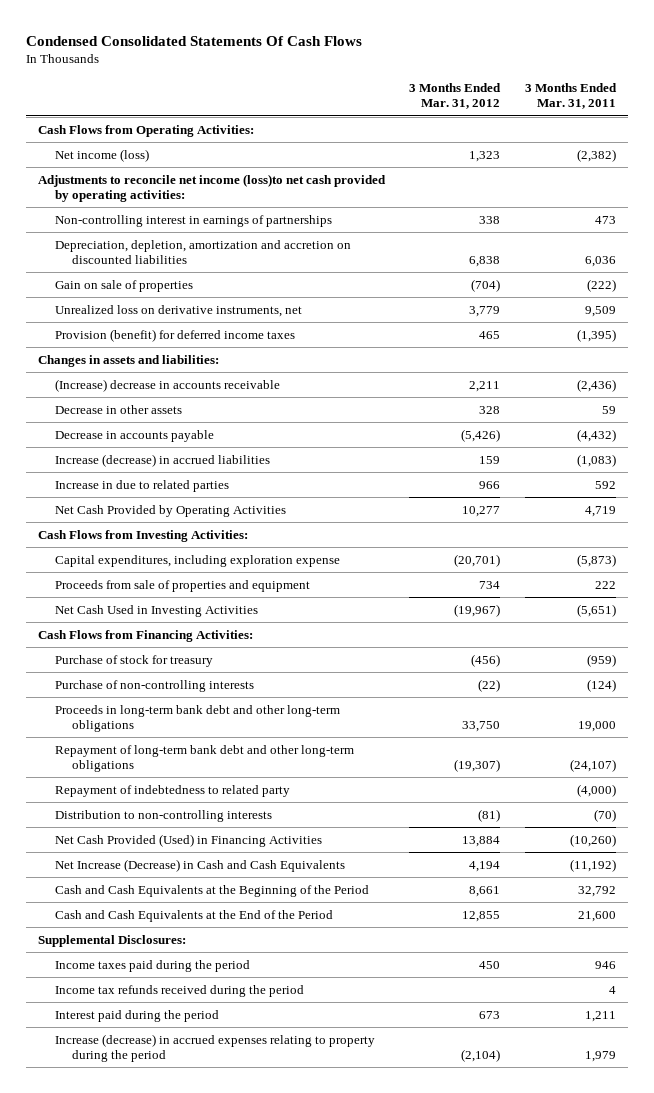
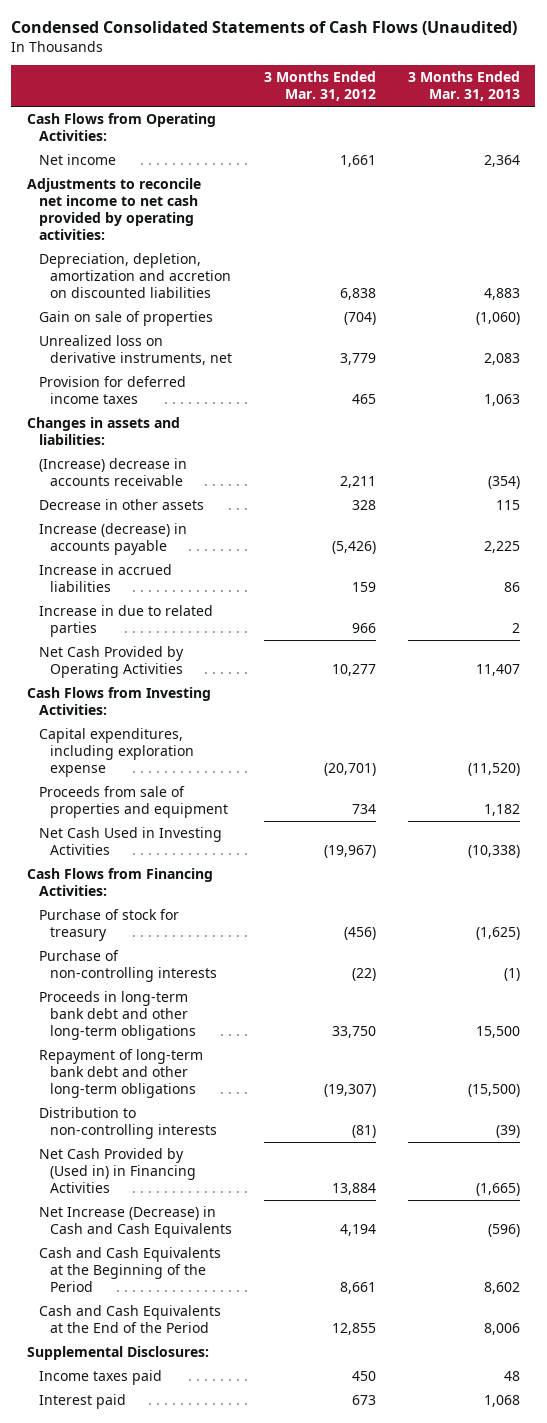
- Condensed Consolidated Statements Of Cash Flows
+ Condensed Consolidated Statements of Cash Flows (Unaudited)
- | 3 Months Ended Mar. 31, 2012 | 3 Months Ended Mar. 31, 2011
+ | 3 Months Ended Mar. 31, 2012 | 3 Months Ended Mar. 31, 2013
- Net income (loss) | 1,323 | (2,382)
- Adjustments to reconcile net income (loss)to net cash provided by operating activities:
- Non-controlling interest in earnings of partnerships | 338 | 473
+ Net income | 1,661 | 2,364
+ Adjustments to reconcile net income to net cash provided by operating activities:
- Provision (benefit) for deferred income taxes | 465 | (1,395)
+ Provision for deferred income taxes | 465 | 1,063
- Decrease in accounts payable | (5,426) | (4,432)
- Increase (decrease) in accrued liabilities | 159 | (1,083)
+ Increase (decrease) in accounts payable | (5,426) | 2,225
+ Increase in accrued liabilities | 159 | 86
- Repayment of indebtedness to related party | | (4,000)
- Net Cash Provided (Used) in Financing Activities | 13,884 | (10,260)
+ Net Cash Provided by (Used in) in Financing Activities | 13,884 | (1,665)
- Income taxes paid during the period | 450 | 946
- Income tax refunds received during the period | | 4
- Interest paid during the period | 673 | 1,211
- Increase (decrease) in accrued expenses relating to property during the period | (2,104) | 1,979
+ Income taxes paid | 450 | 48
+ Interest paid | 673 | 1,068

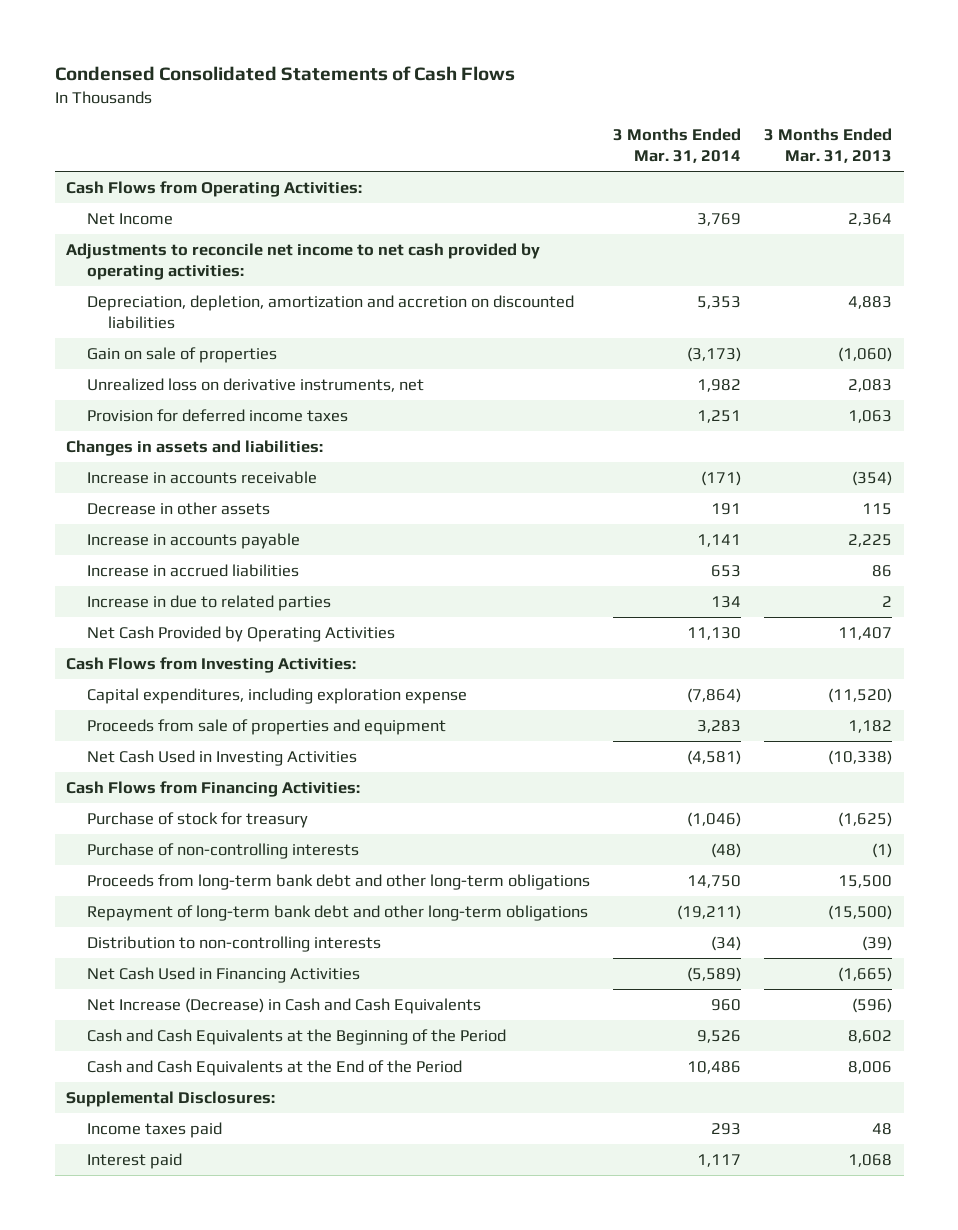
- Condensed Consolidated Statements of Cash Flows (Unaudited)
+ Condensed Consolidated Statements of Cash Flows
- | 3 Months Ended Mar. 31, 2012 | 3 Months Ended Mar. 31, 2013
+ | 3 Months Ended Mar. 31, 2014 | 3 Months Ended Mar. 31, 2013
- Net income | 1,661 | 2,364
+ Net Income | 3,769 | 2,364
- (Increase) decrease in accounts receivable | 2,211 | (354)
+ Increase in accounts receivable | (171) | (354)
- Increase (decrease) in accounts payable | (5,426) | 2,225
+ Increase in accounts payable | 1,141 | 2,225
- Proceeds in long-term bank debt and other long-term obligations | 33,750 | 15,500
+ Proceeds from long-term bank debt and other long-term obligations | 14,750 | 15,500
- Net Cash Provided by (Used in) in Financing Activities | 13,884 | (1,665)
+ Net Cash Used in Financing Activities | (5,589) | (1,665)

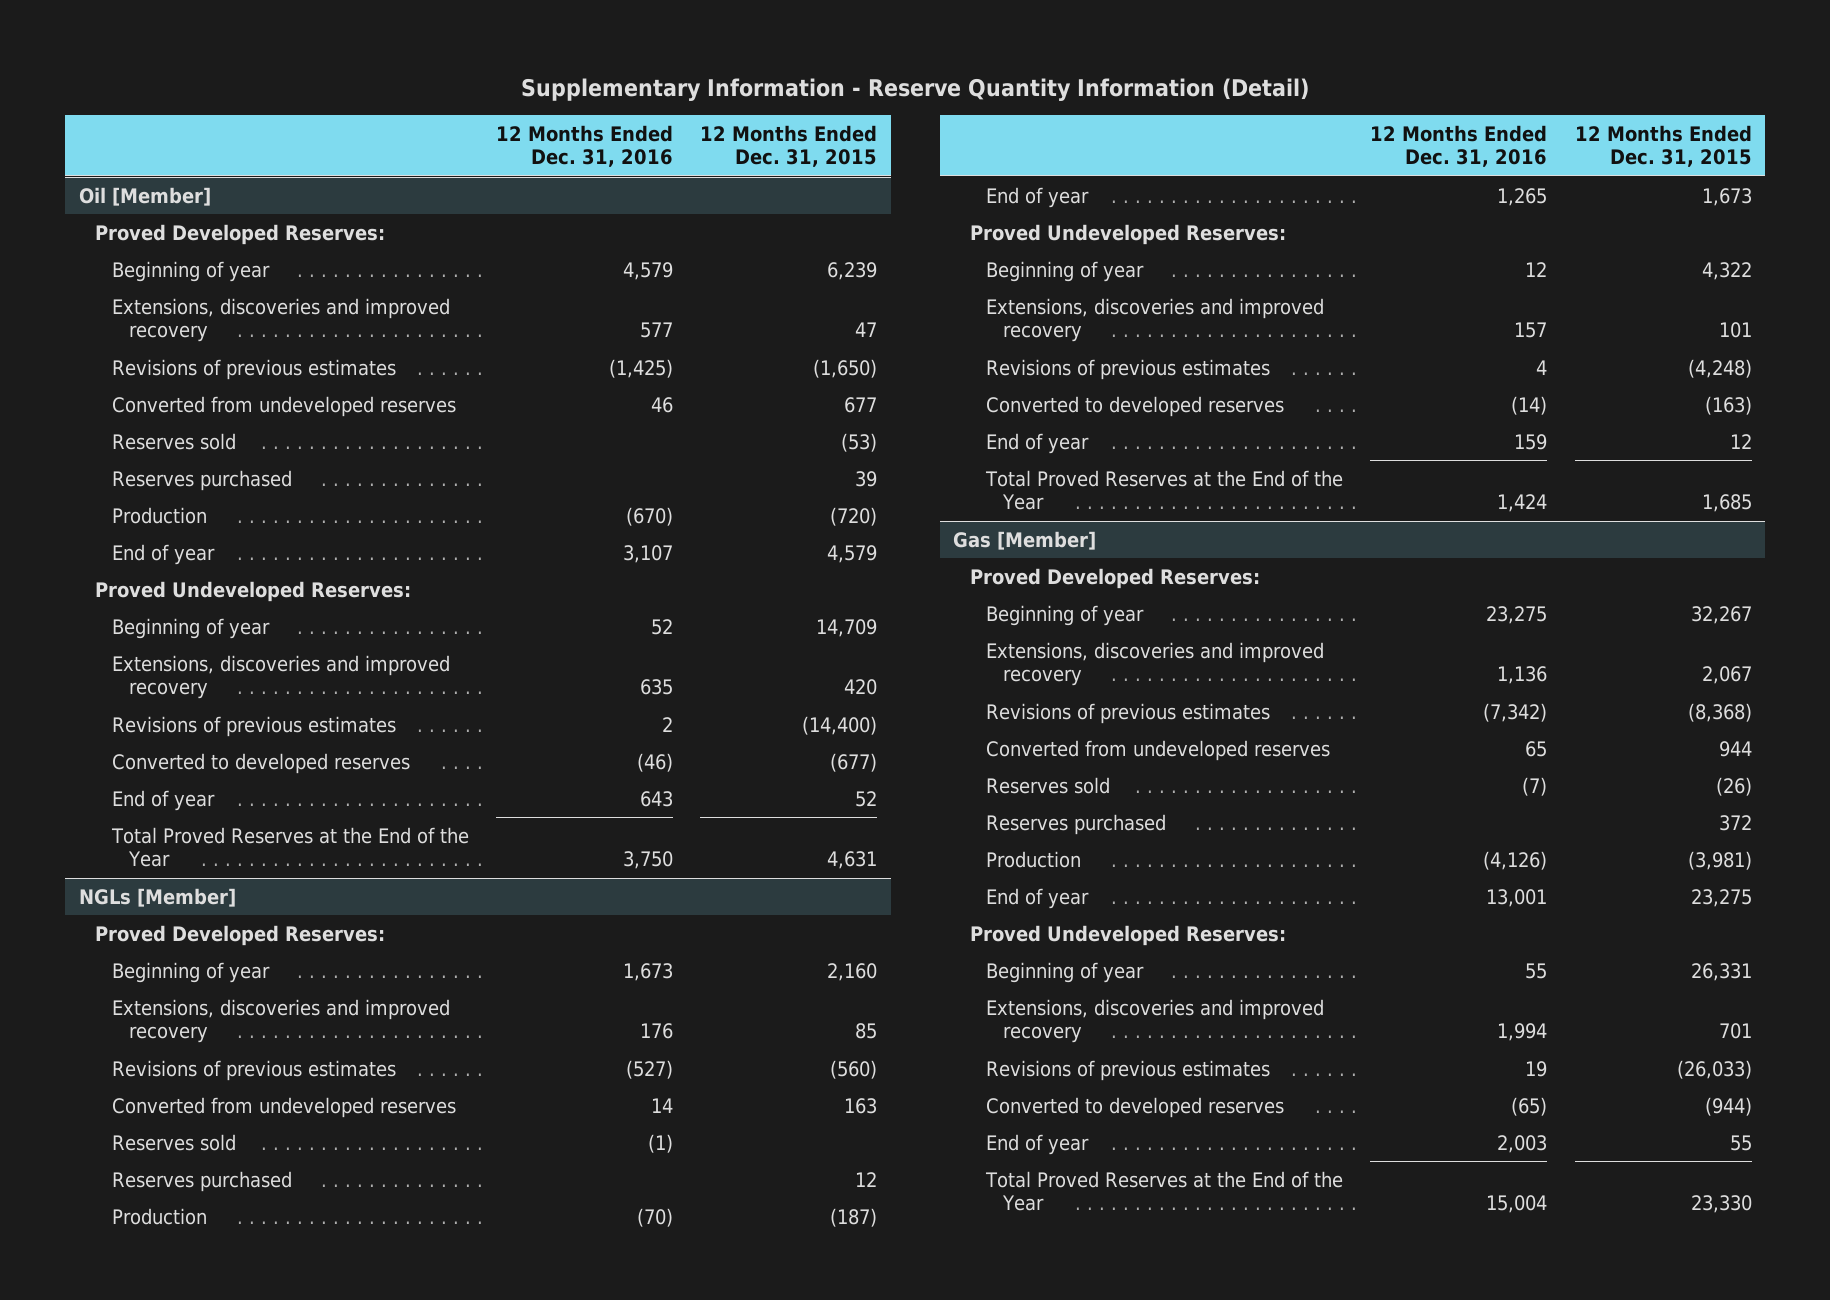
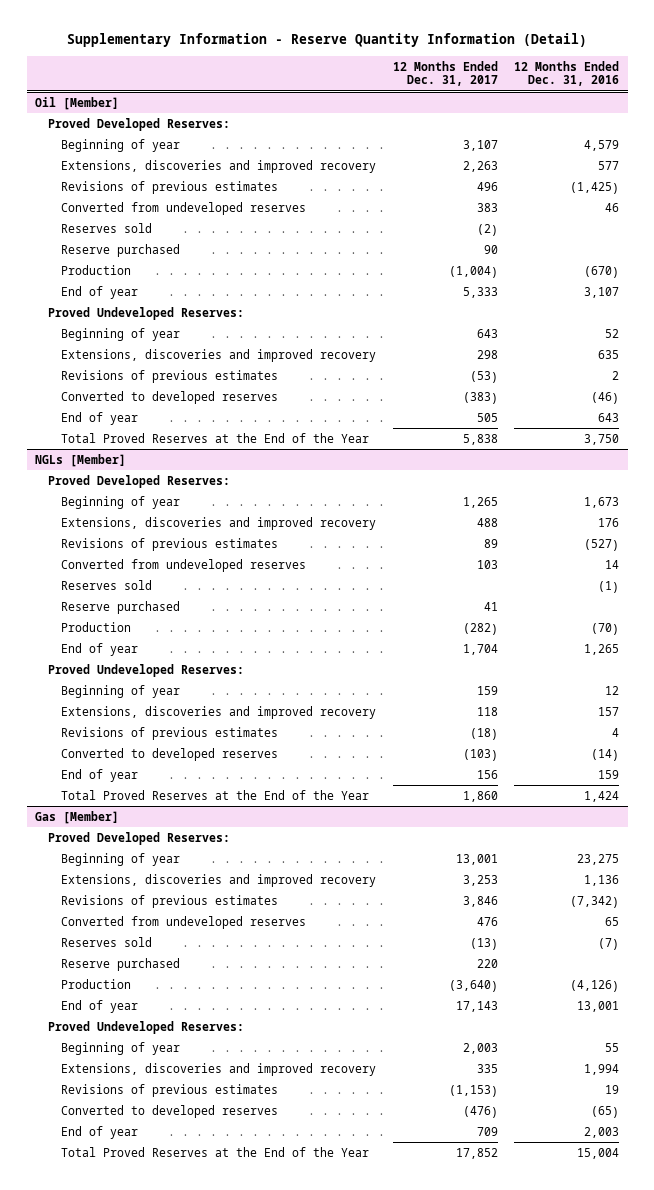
- | 12 Months Ended Dec. 31, 2016 | 12 Months Ended Dec. 31, 2015
+ | 12 Months Ended Dec. 31, 2017 | 12 Months Ended Dec. 31, 2016
@ Oil [Member]
- Reserves purchased | | 39
+ Reserve purchased | 90 |
@ NGLs [Member]
- Reserves purchased | | 12
+ Reserve purchased | 41 |
@ Gas [Member]
- Reserves purchased | | 372
+ Reserve purchased | 220 |

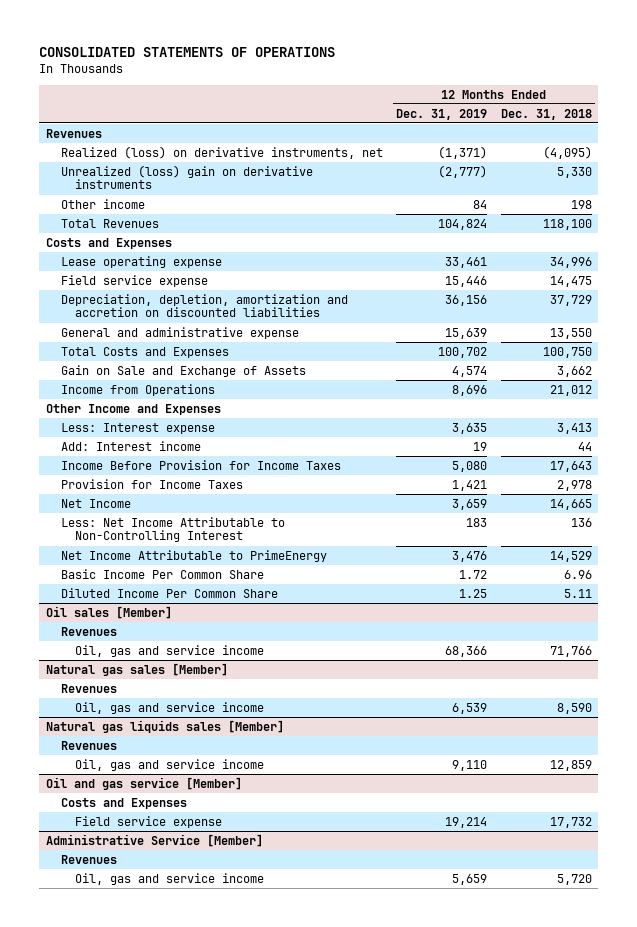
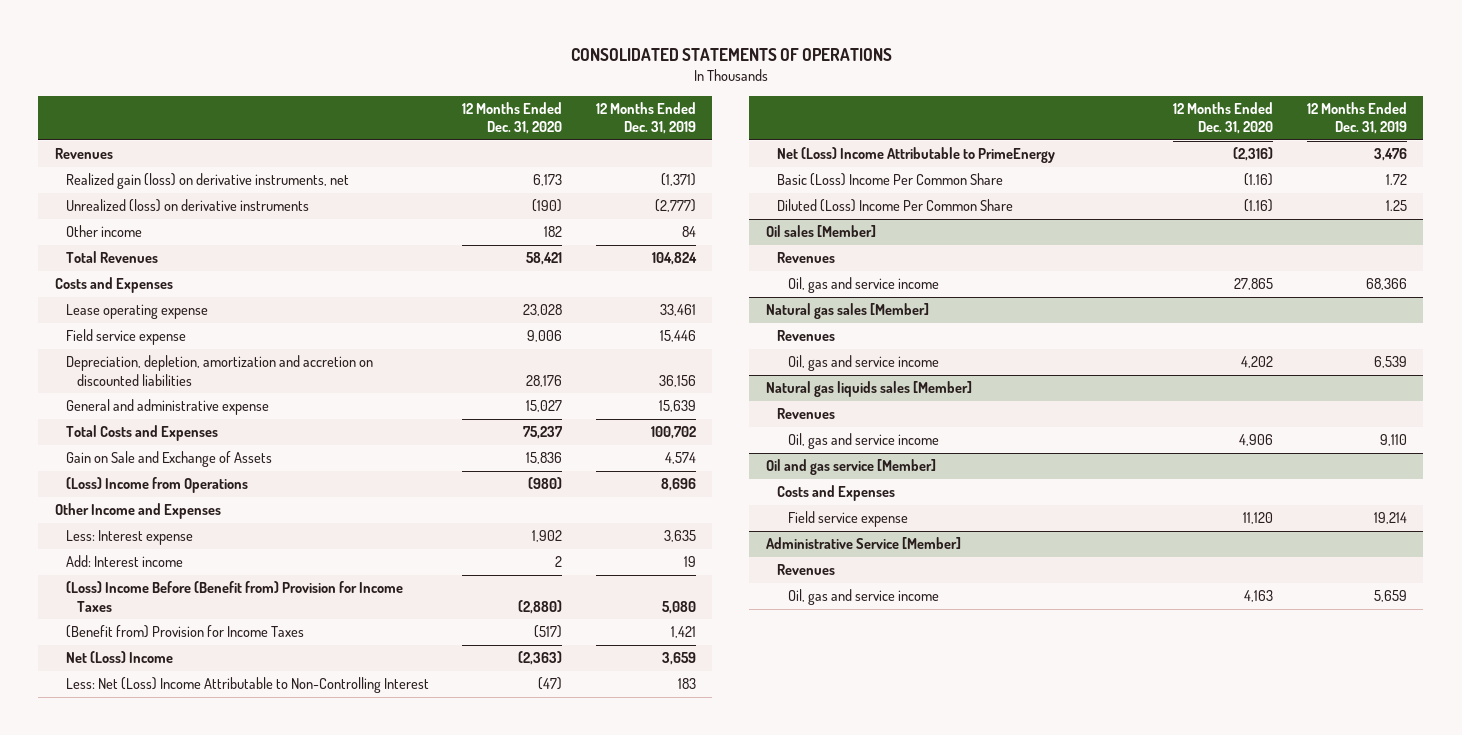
- | 12 Months Ended Dec. 31, 2019 | 12 Months Ended Dec. 31, 2018
+ | 12 Months Ended Dec. 31, 2020 | 12 Months Ended Dec. 31, 2019
- Realized (loss) on derivative instruments, net | (1,371) | (4,095)
- Unrealized (loss) gain on derivative instruments | (2,777) | 5,330
+ Realized gain (loss) on derivative instruments, net | 6,173 | (1,371)
+ Unrealized (loss) on derivative instruments | (190) | (2,777)
- Income from Operations | 8,696 | 21,012
+ (Loss) Income from Operations | (980) | 8,696
- Income Before Provision for Income Taxes | 5,080 | 17,643
- Provision for Income Taxes | 1,421 | 2,978
- Net Income | 3,659 | 14,665
- Less: Net Income Attributable to Non-Controlling Interest | 183 | 136
- Net Income Attributable to PrimeEnergy | 3,476 | 14,529
- Basic Income Per Common Share | 1.72 | 6.96
- Diluted Income Per Common Share | 1.25 | 5.11
+ (Loss) Income Before (Benefit from) Provision for Income Taxes | (2,880) | 5,080
+ (Benefit from) Provision for Income Taxes | (517) | 1,421
+ Net (Loss) Income | (2,363) | 3,659
+ Less: Net (Loss) Income Attributable to Non-Controlling Interest | (47) | 183
+ Net (Loss) Income Attributable to PrimeEnergy | (2,316) | 3,476
+ Basic (Loss) Income Per Common Share | (1.16) | 1.72
+ Diluted (Loss) Income Per Common Share | (1.16) | 1.25

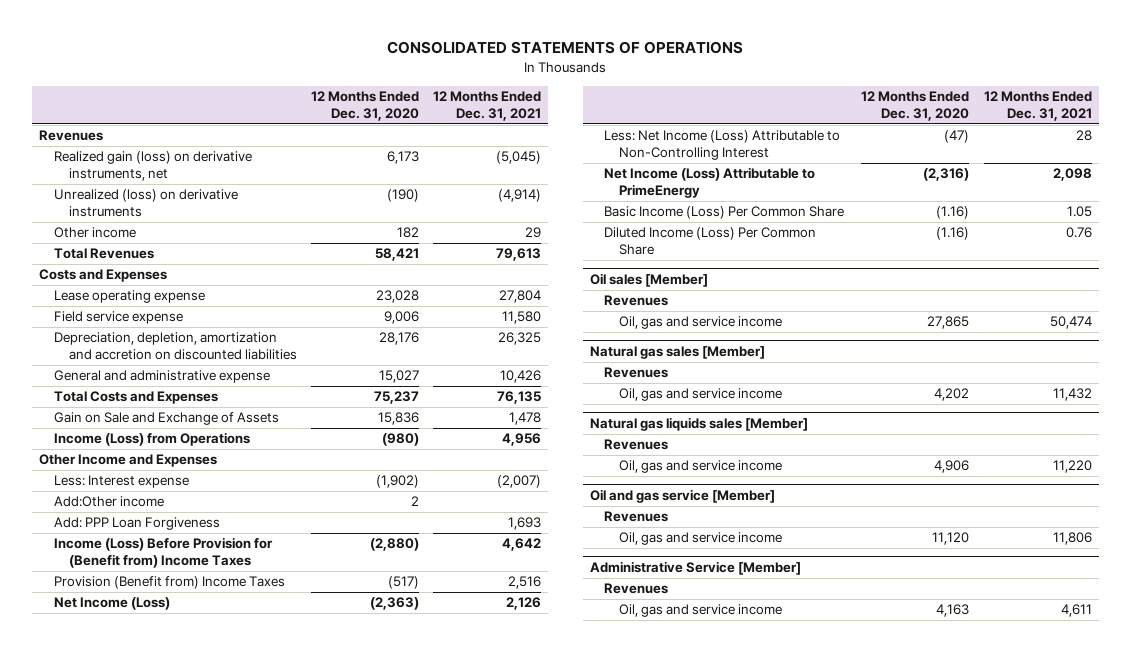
- | 12 Months Ended Dec. 31, 2020 | 12 Months Ended Dec. 31, 2019
+ | 12 Months Ended Dec. 31, 2020 | 12 Months Ended Dec. 31, 2021
- (Loss) Income from Operations | (980) | 8,696
+ Income (Loss) from Operations | (980) | 4,956
- Less: Interest expense | 1,902 | 3,635
- Add: Interest income | 2 | 19
- (Loss) Income Before (Benefit from) Provision for Income Taxes | (2,880) | 5,080
- (Benefit from) Provision for Income Taxes | (517) | 1,421
- Net (Loss) Income | (2,363) | 3,659
- Less: Net (Loss) Income Attributable to Non-Controlling Interest | (47) | 183
- Net (Loss) Income Attributable to PrimeEnergy | (2,316) | 3,476
- Basic (Loss) Income Per Common Share | (1.16) | 1.72
- Diluted (Loss) Income Per Common Share | (1.16) | 1.25
+ Less: Interest expense | (1,902) | (2,007)
+ Add:Other income | 2 |
+ Add: PPP Loan Forgiveness | | 1,693
+ Income (Loss) Before Provision for (Benefit from) Income Taxes | (2,880) | 4,642
+ Provision (Benefit from) Income Taxes | (517) | 2,516
+ Net Income (Loss) | (2,363) | 2,126
+ Less: Net Income (Loss) Attributable to Non-Controlling Interest | (47) | 28
+ Net Income (Loss) Attributable to PrimeEnergy | (2,316) | 2,098
+ Basic Income (Loss) Per Common Share | (1.16) | 1.05
+ Diluted Income (Loss) Per Common Share | (1.16) | 0.76
@ Oil and gas service [Member]
- Costs and Expenses
- Field service expense | 11,120 | 19,214
+ Revenues
+ Oil, gas and service income | 11,120 | 11,806

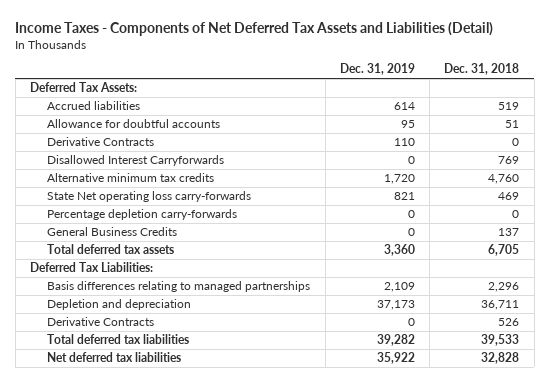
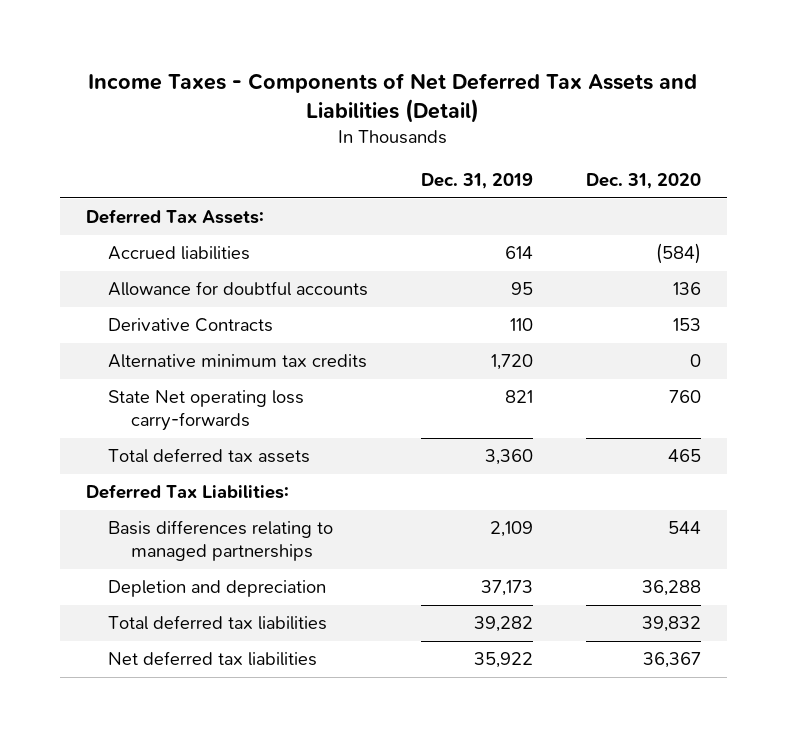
- | Dec. 31, 2019 | Dec. 31, 2018
+ | Dec. 31, 2019 | Dec. 31, 2020
- Disallowed Interest Carryforwards | 0 | 769
- Percentage depletion carry-forwards | 0 | 0
- General Business Credits | 0 | 137
- Derivative Contracts | 0 | 526

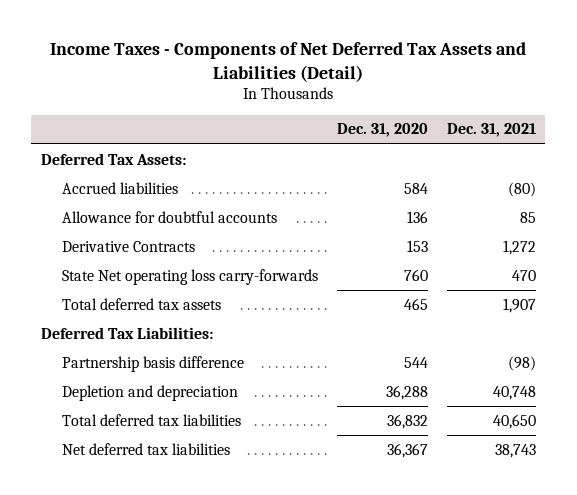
- | Dec. 31, 2019 | Dec. 31, 2020
+ | Dec. 31, 2020 | Dec. 31, 2021
- Accrued liabilities | 614 | (584)
+ Accrued liabilities | 584 | (80)
- Alternative minimum tax credits | 1,720 | 0
- Basis differences relating to managed partnerships | 2,109 | 544
+ Partnership basis difference | 544 | (98)
- Total deferred tax liabilities | 39,282 | 39,832
+ Total deferred tax liabilities | 36,832 | 40,650

